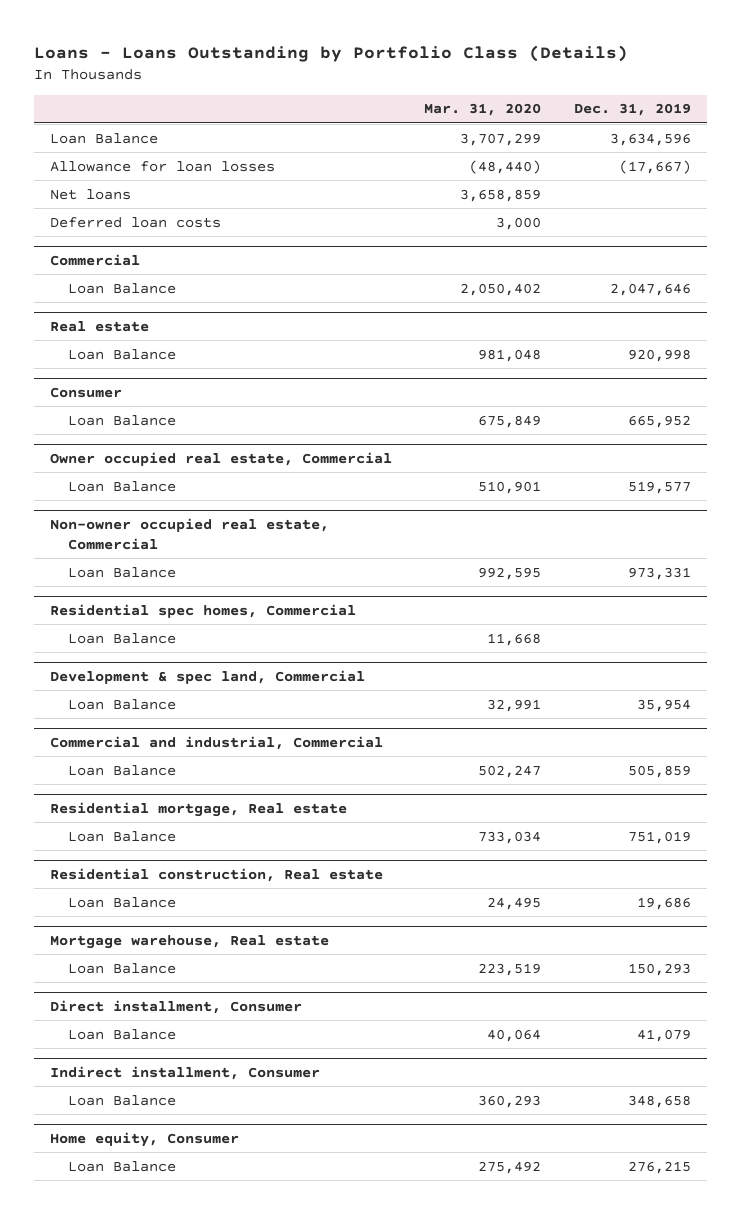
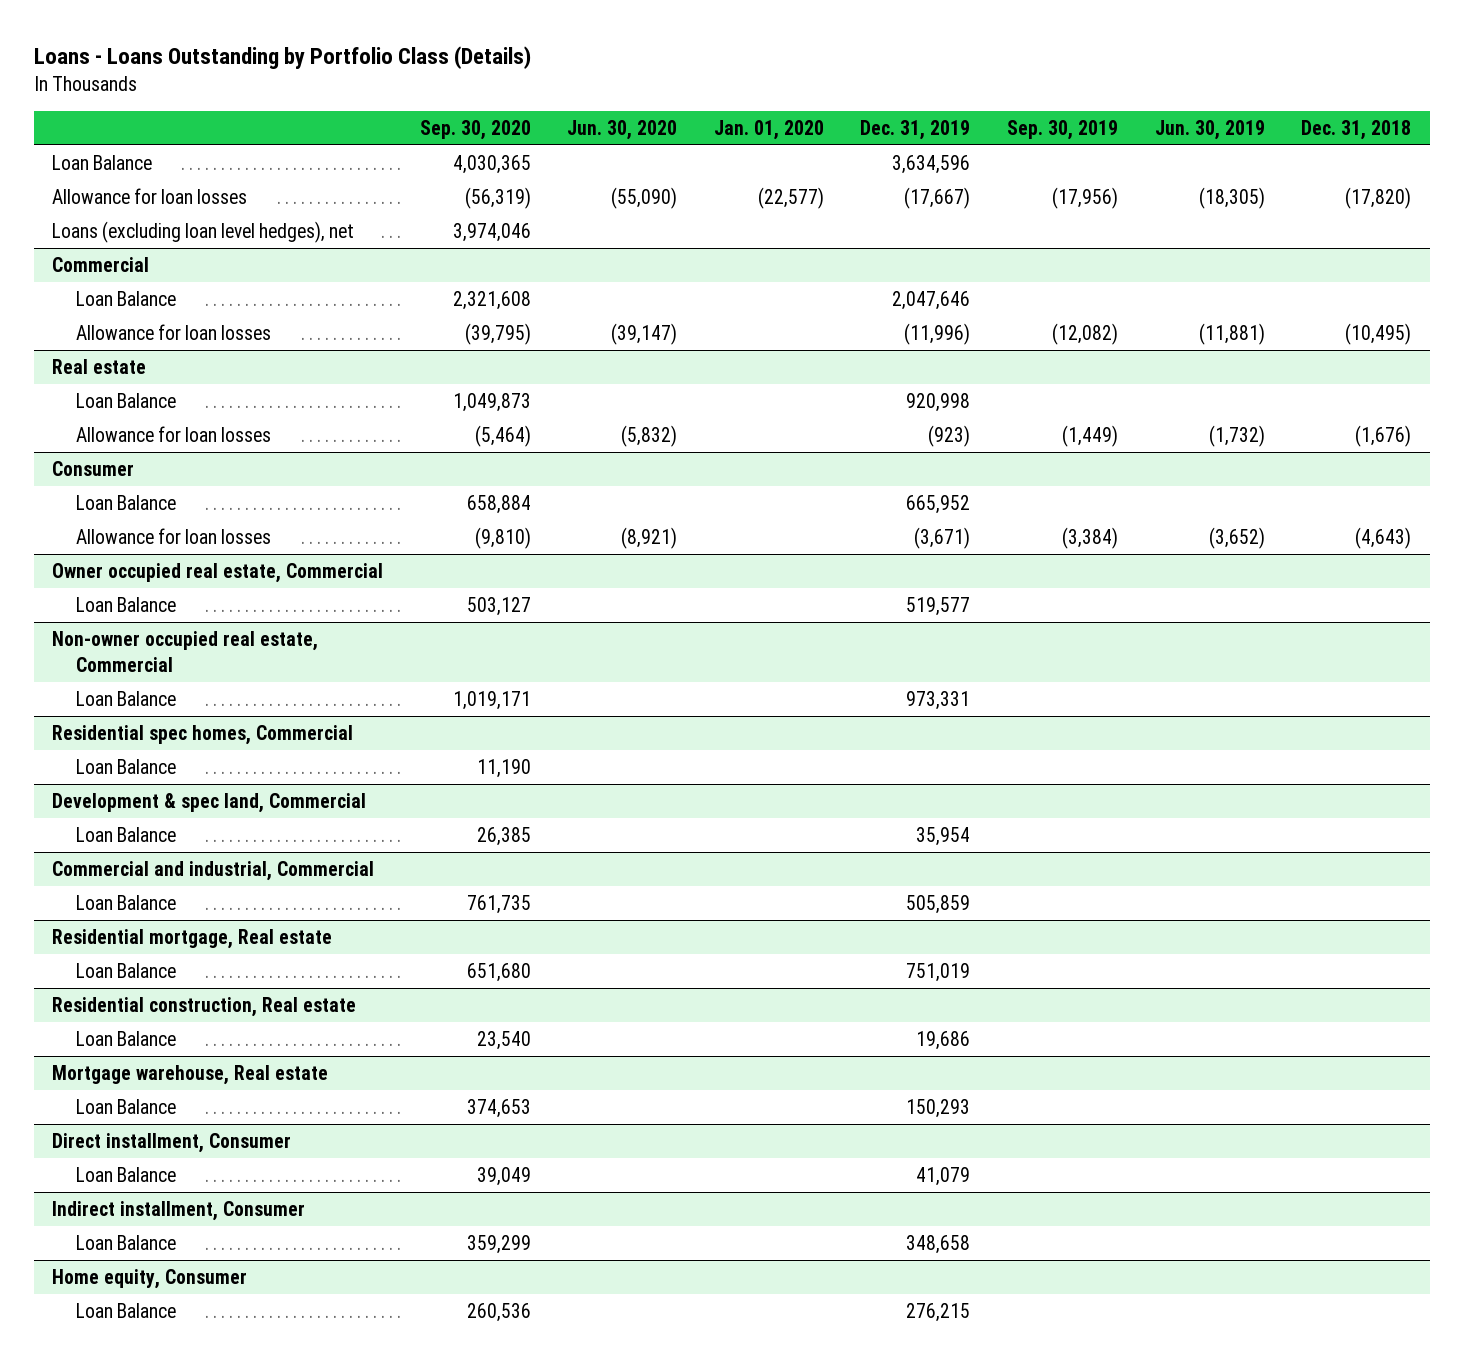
- | Mar. 31, 2020 | Dec. 31, 2019
+ | Sep. 30, 2020 | Jun. 30, 2020 | Jan. 01, 2020 | Dec. 31, 2019 | Sep. 30, 2019 | Jun. 30, 2019 | Dec. 31, 2018
- Net loans | 3,658,859 |
- Deferred loan costs | 3,000 |
+ Loans (excluding loan level hedges), net | 3,974,046 | | | | | |
@ Commercial
+ Allowance for loan losses | (39,795) | (39,147) | | (11,996) | (12,082) | (11,881) | (10,495)
@ Real estate
+ Allowance for loan losses | (5,464) | (5,832) | | (923) | (1,449) | (1,732) | (1,676)
@ Consumer
+ Allowance for loan losses | (9,810) | (8,921) | | (3,671) | (3,384) | (3,652) | (4,643)

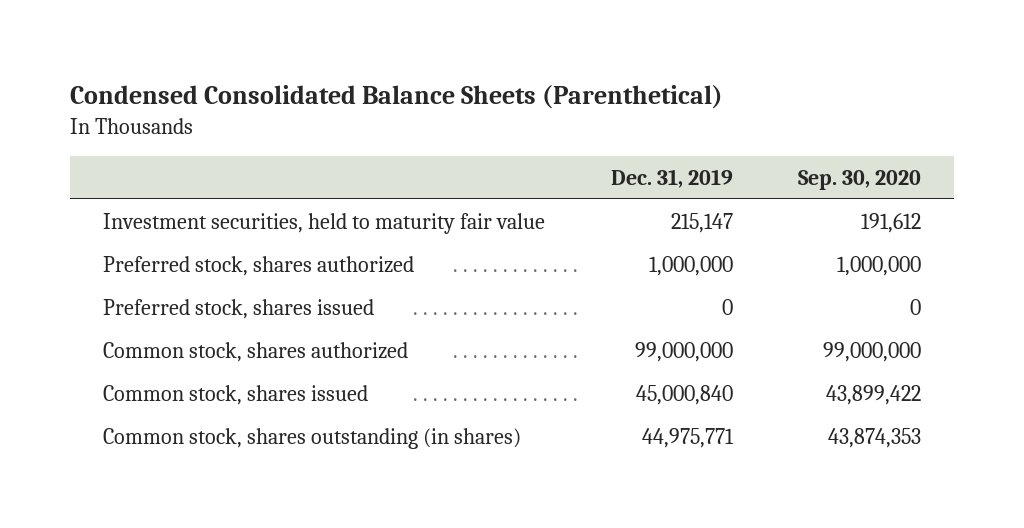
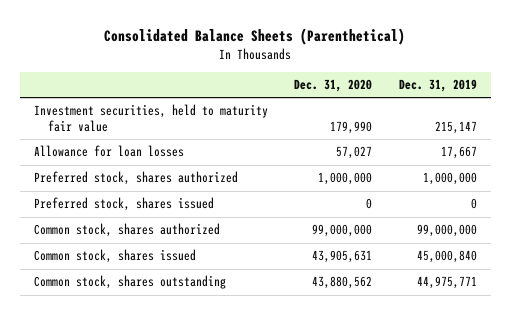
- Condensed Consolidated Balance Sheets (Parenthetical)
+ Consolidated Balance Sheets (Parenthetical)
- | Dec. 31, 2019 | Sep. 30, 2020
+ | Dec. 31, 2020 | Dec. 31, 2019
+ Allowance for loan losses | 57,027 | 17,667
- Common stock, shares outstanding (in shares) | 44,975,771 | 43,874,353
+ Common stock, shares outstanding | 43,880,562 | 44,975,771

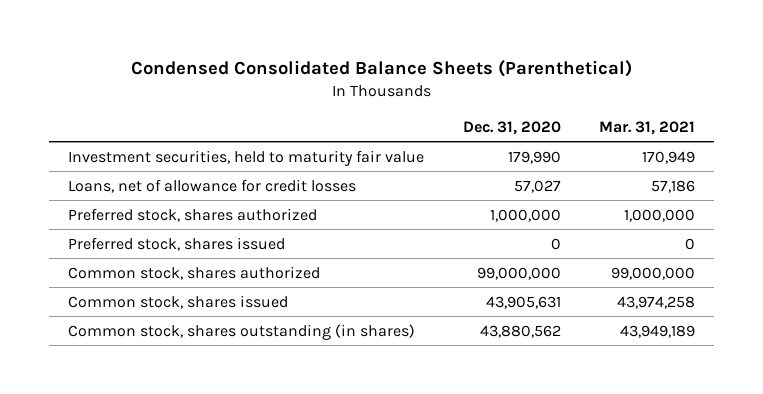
- Consolidated Balance Sheets (Parenthetical)
+ Condensed Consolidated Balance Sheets (Parenthetical)
- | Dec. 31, 2020 | Dec. 31, 2019
+ | Dec. 31, 2020 | Mar. 31, 2021
- Allowance for loan losses | 57,027 | 17,667
+ Loans, net of allowance for credit losses | 57,027 | 57,186
- Common stock, shares outstanding | 43,880,562 | 44,975,771
+ Common stock, shares outstanding (in shares) | 43,880,562 | 43,949,189

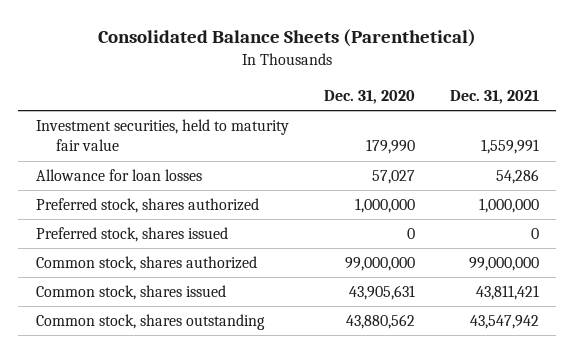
- Condensed Consolidated Balance Sheets (Parenthetical)
+ Consolidated Balance Sheets (Parenthetical)
- | Dec. 31, 2020 | Mar. 31, 2021
+ | Dec. 31, 2020 | Dec. 31, 2021
- Loans, net of allowance for credit losses | 57,027 | 57,186
+ Allowance for loan losses | 57,027 | 54,286
- Common stock, shares outstanding (in shares) | 43,880,562 | 43,949,189
+ Common stock, shares outstanding | 43,880,562 | 43,547,942

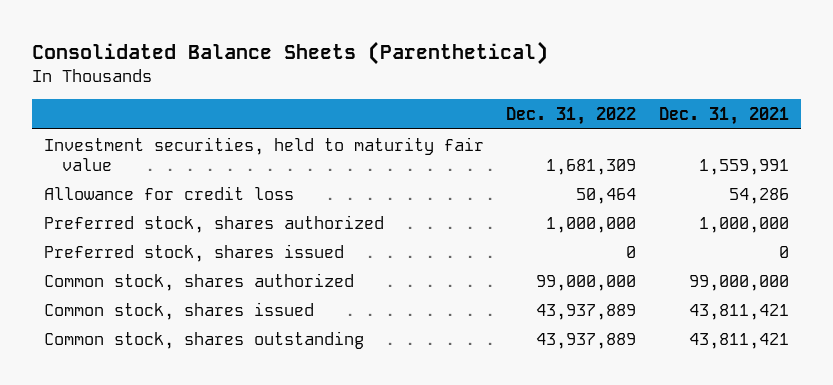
- | Dec. 31, 2020 | Dec. 31, 2021
+ | Dec. 31, 2022 | Dec. 31, 2021
- Allowance for loan losses | 57,027 | 54,286
+ Allowance for credit loss | 50,464 | 54,286
- Common stock, shares outstanding | 43,880,562 | 43,547,942
+ Common stock, shares outstanding | 43,937,889 | 43,811,421

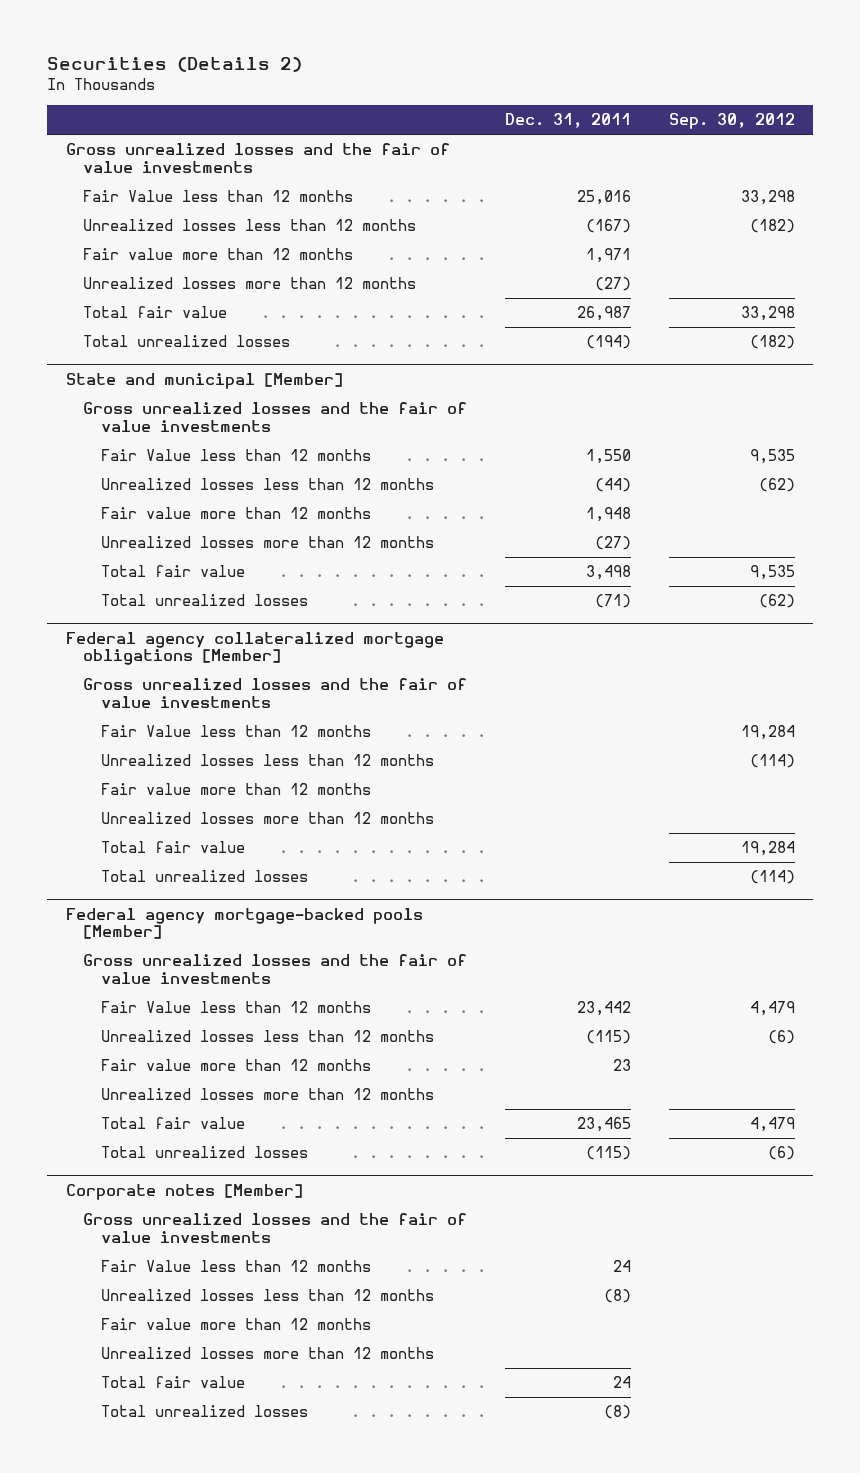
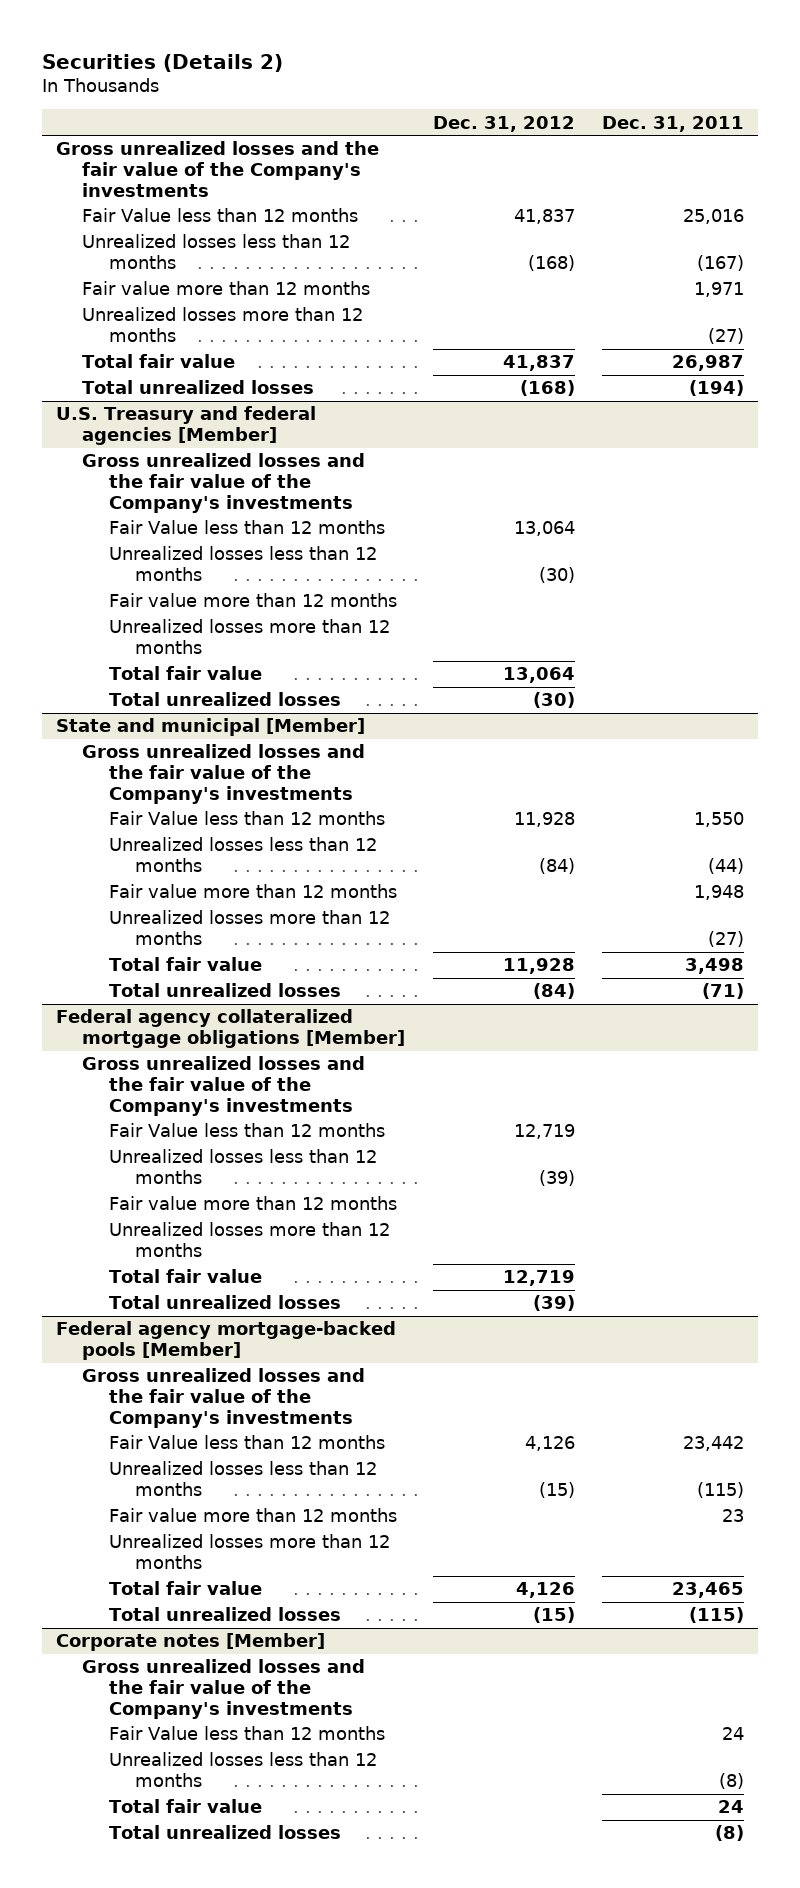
- | Dec. 31, 2011 | Sep. 30, 2012
+ | Dec. 31, 2012 | Dec. 31, 2011
- Gross unrealized losses and the fair of value investments
+ Gross unrealized losses and the fair value of the Company's investments
+ U.S. Treasury and federal agencies [Member]
+ Gross unrealized losses and the fair value of the Company's investments
+ Fair Value less than 12 months | 13,064 |
+ Unrealized losses less than 12 months | (30) |
+ Fair value more than 12 months
+ Unrealized losses more than 12 months
+ Total fair value | 13,064 |
+ Total unrealized losses | (30) |
@ State and municipal [Member]
- Gross unrealized losses and the fair of value investments
+ Gross unrealized losses and the fair value of the Company's investments
@ Federal agency collateralized mortgage obligations [Member]
- Gross unrealized losses and the fair of value investments
+ Gross unrealized losses and the fair value of the Company's investments
@ Federal agency mortgage-backed pools [Member]
- Gross unrealized losses and the fair of value investments
+ Gross unrealized losses and the fair value of the Company's investments
@ Corporate notes [Member]
- Gross unrealized losses and the fair of value investments
+ Gross unrealized losses and the fair value of the Company's investments
- Fair value more than 12 months
- Unrealized losses more than 12 months

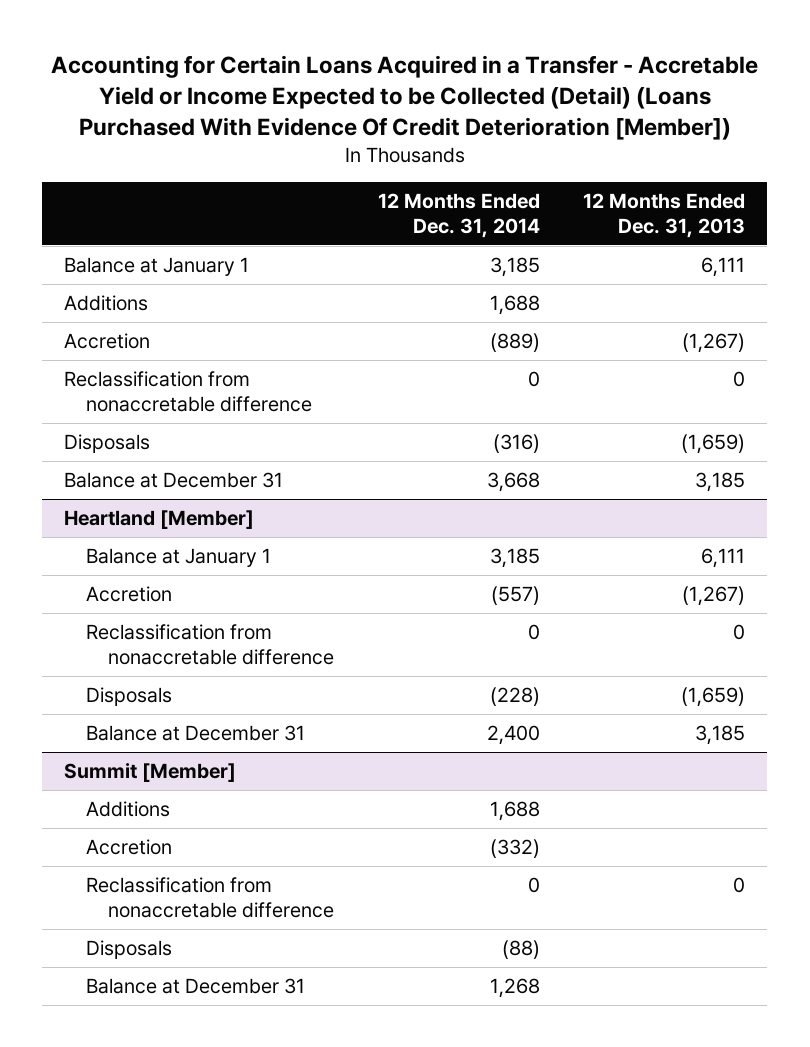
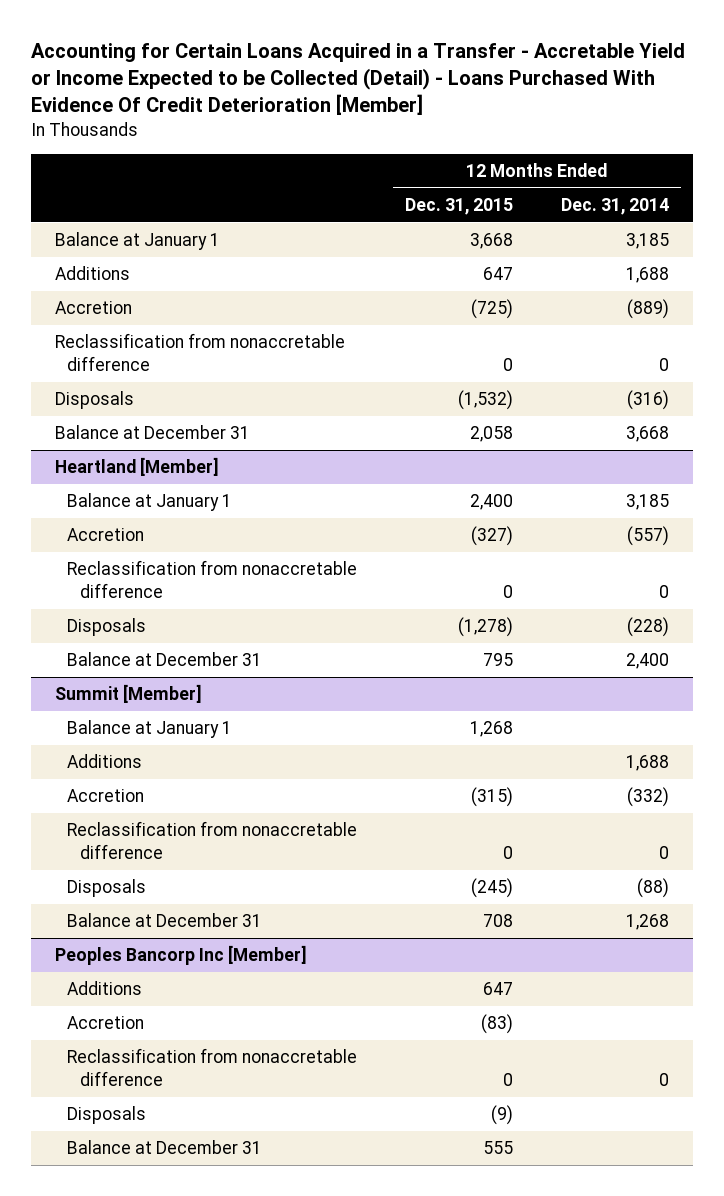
- Accounting for Certain Loans Acquired in a Transfer - Accretable Yield or Income Expected to be Collected (Detail) (Loans Purchased With Evidence Of Credit Deterioration [Member])
+ Accounting for Certain Loans Acquired in a Transfer - Accretable Yield or Income Expected to be Collected (Detail) - Loans Purchased With Evidence Of Credit Deterioration [Member]
- | 12 Months Ended Dec. 31, 2014 | 12 Months Ended Dec. 31, 2013
+ | 12 Months Ended Dec. 31, 2015 | 12 Months Ended Dec. 31, 2014
@ Summit [Member]
+ Balance at January 1 | 1,268 |
+ Peoples Bancorp Inc [Member]
+ Additions | 647 |
+ Accretion | (83) |
+ Reclassification from nonaccretable difference | 0 | 0
+ Disposals | (9) |
+ Balance at December 31 | 555 |

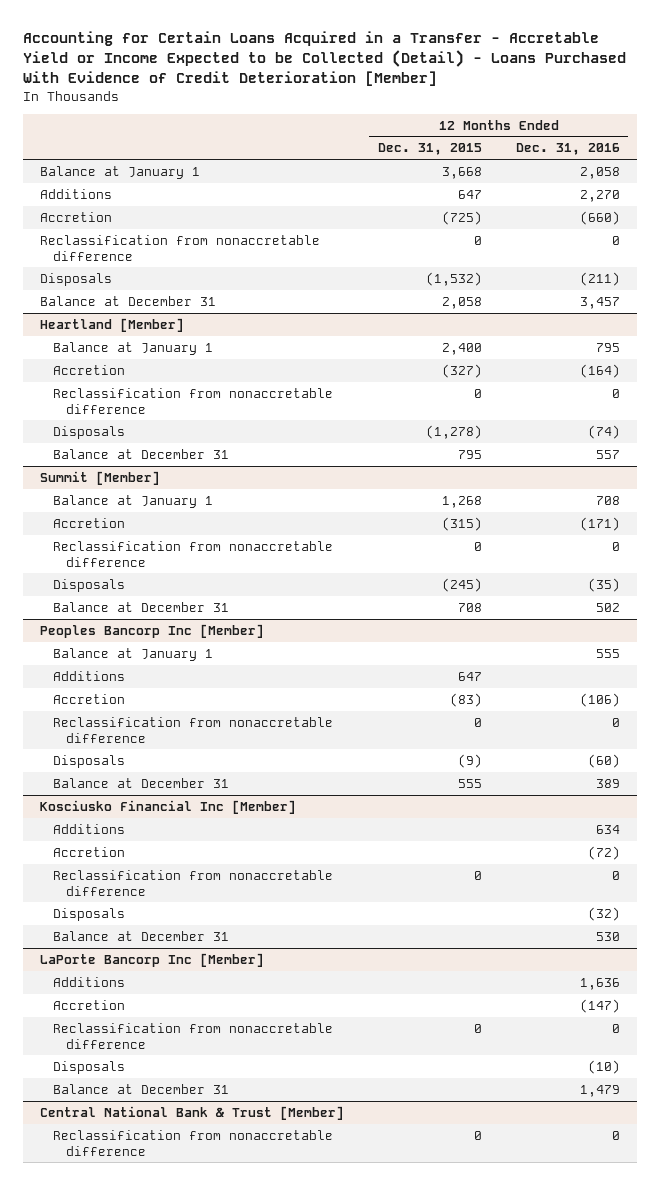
- Accounting for Certain Loans Acquired in a Transfer - Accretable Yield or Income Expected to be Collected (Detail) - Loans Purchased With Evidence Of Credit Deterioration [Member]
+ Accounting for Certain Loans Acquired in a Transfer - Accretable Yield or Income Expected to be Collected (Detail) - Loans Purchased With Evidence of Credit Deterioration [Member]
- | 12 Months Ended Dec. 31, 2015 | 12 Months Ended Dec. 31, 2014
+ | 12 Months Ended Dec. 31, 2015 | 12 Months Ended Dec. 31, 2016
@ Summit [Member]
- Additions | | 1,688
@ Peoples Bancorp Inc [Member]
+ Balance at January 1 | | 555
+ Kosciusko Financial Inc [Member]
+ Additions | | 634
+ Accretion | | (72)
+ Reclassification from nonaccretable difference | 0 | 0
+ Disposals | | (32)
+ Balance at December 31 | | 530
+ LaPorte Bancorp Inc [Member]
+ Additions | | 1,636
+ Accretion | | (147)
+ Reclassification from nonaccretable difference | 0 | 0
+ Disposals | | (10)
+ Balance at December 31 | | 1,479
+ Central National Bank & Trust [Member]
+ Reclassification from nonaccretable difference | 0 | 0

